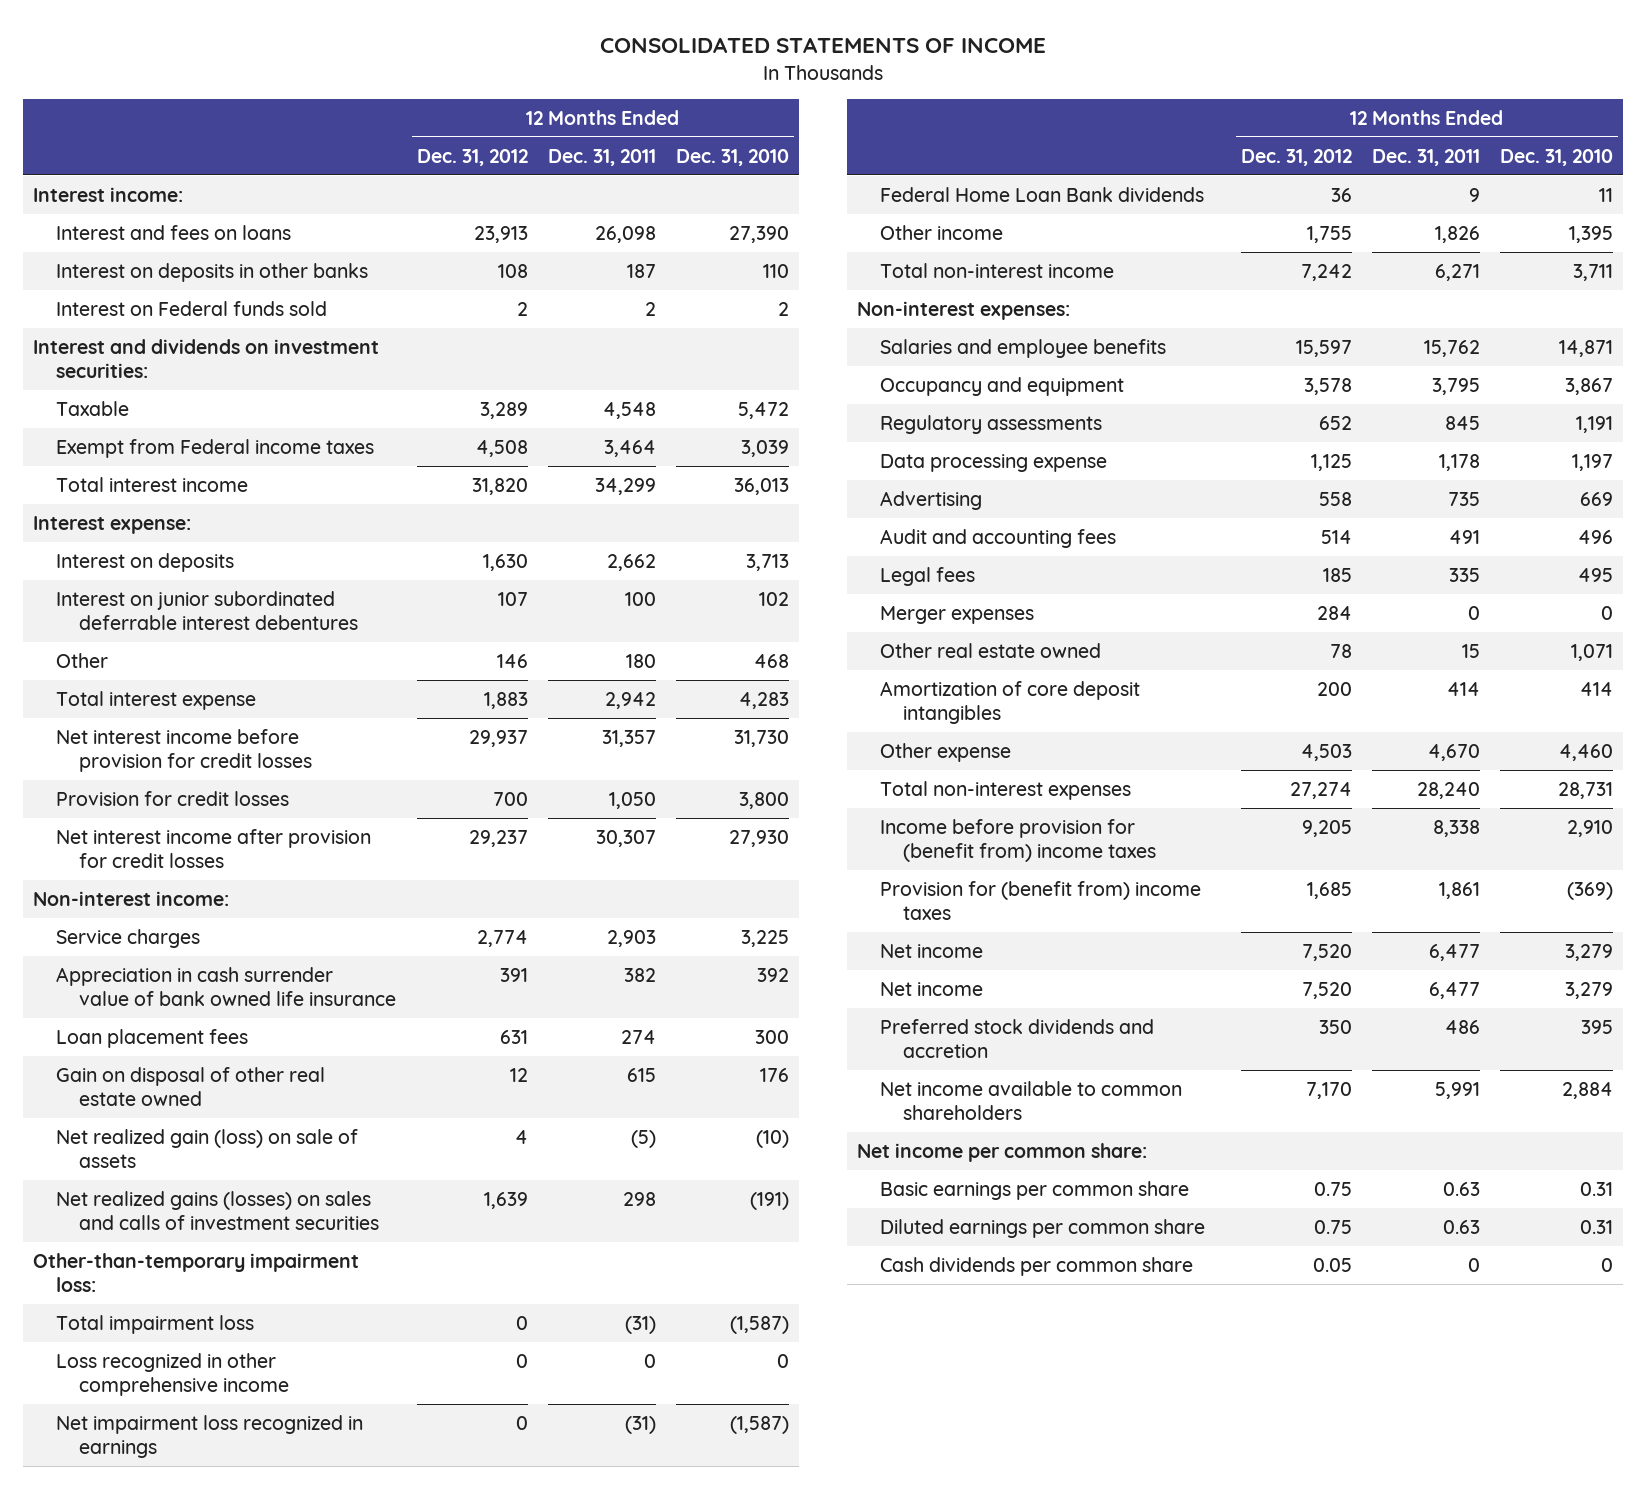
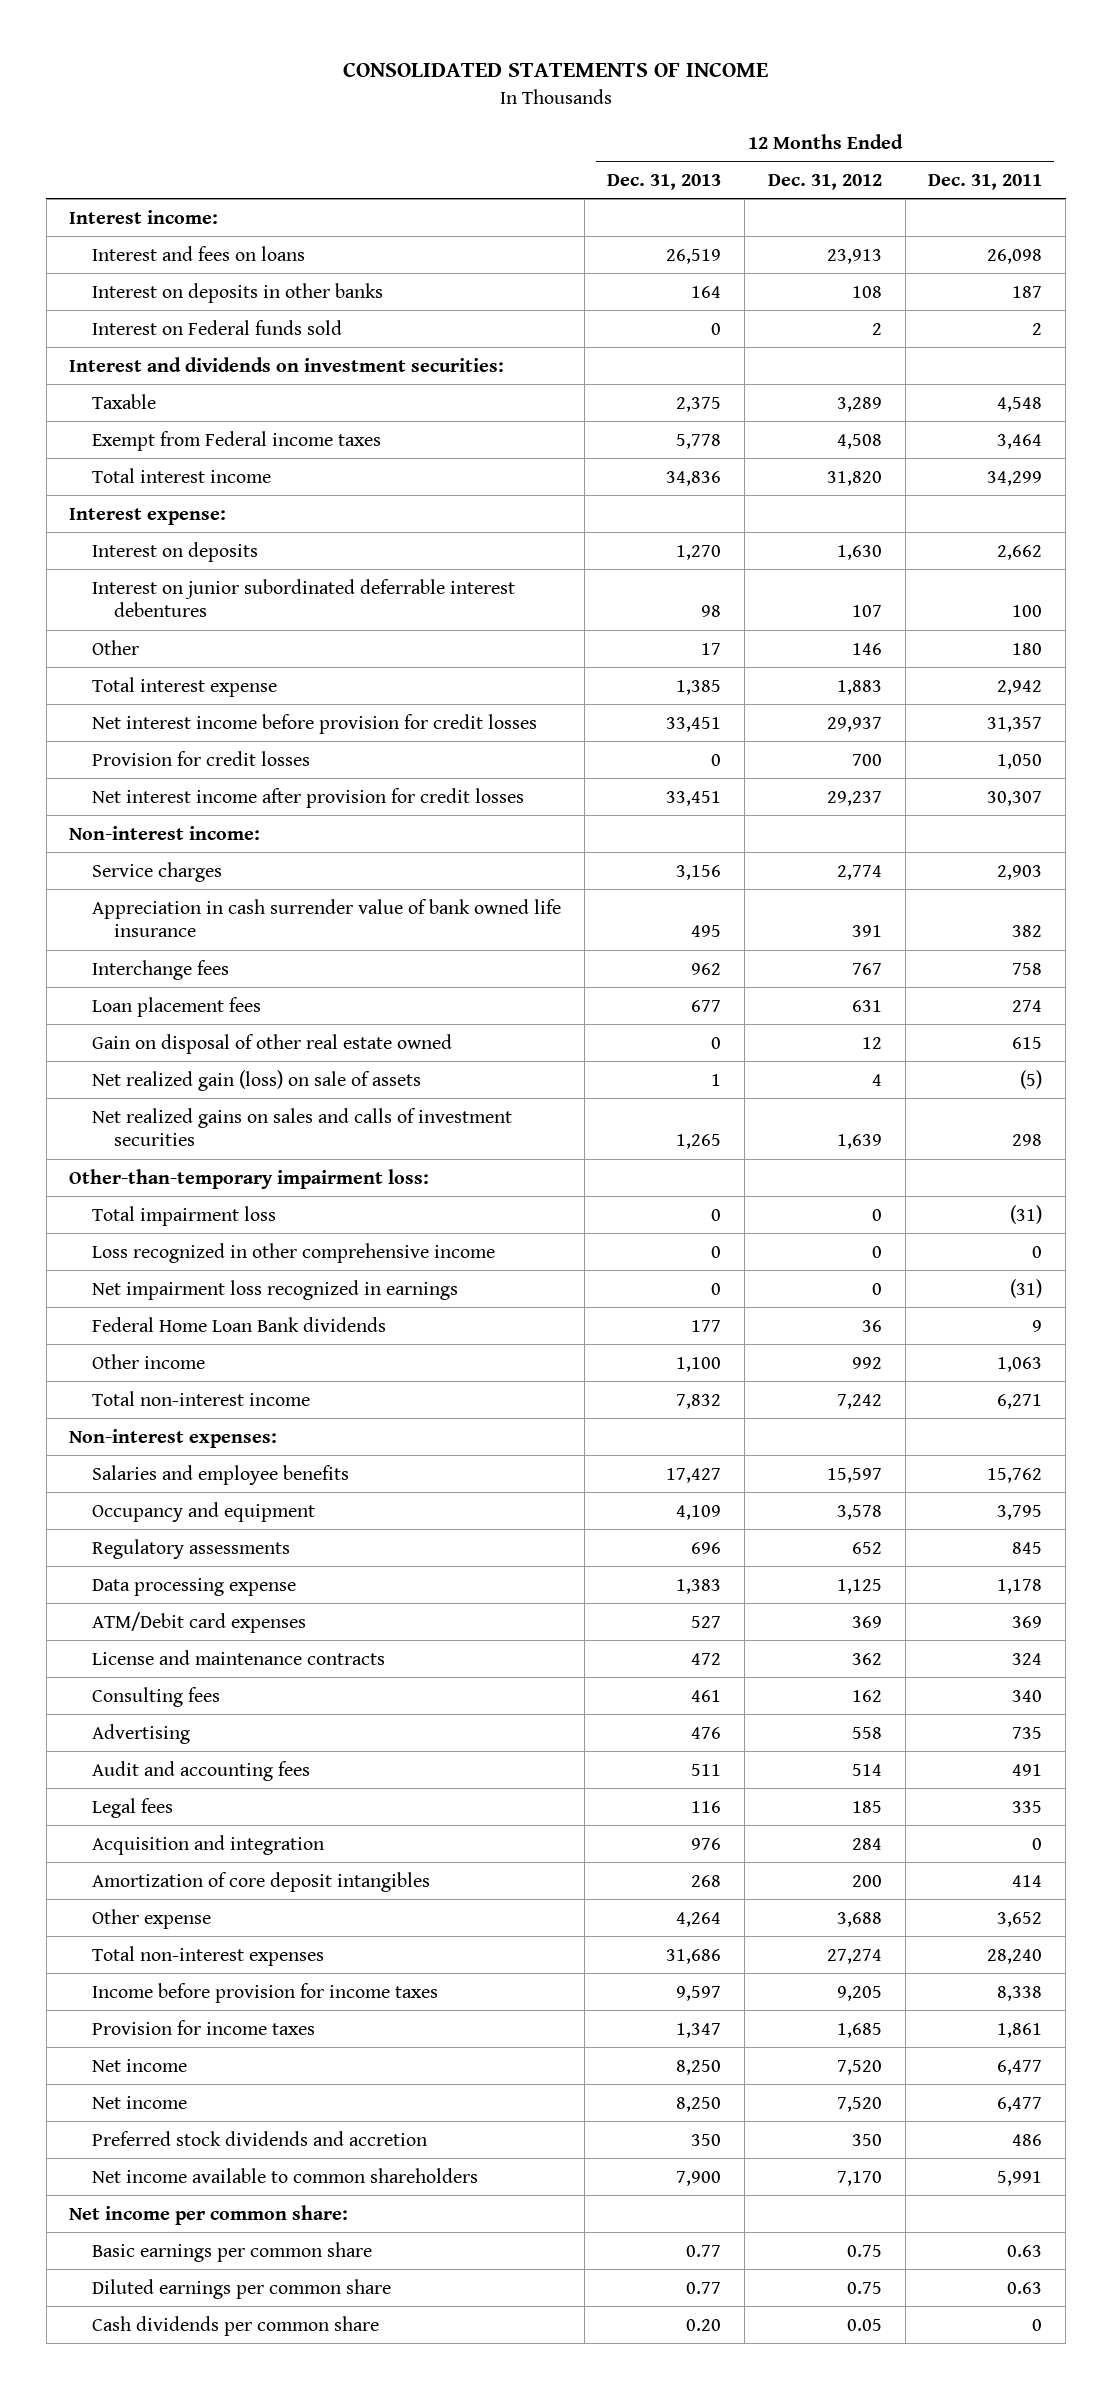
- | 12 Months Ended Dec. 31, 2012 | 12 Months Ended Dec. 31, 2011 | 12 Months Ended Dec. 31, 2010
+ | 12 Months Ended Dec. 31, 2013 | 12 Months Ended Dec. 31, 2012 | 12 Months Ended Dec. 31, 2011
+ Interchange fees | 962 | 767 | 758
- Net realized gains (losses) on sales and calls of investment securities | 1,639 | 298 | (191)
+ Net realized gains on sales and calls of investment securities | 1,265 | 1,639 | 298
- Other income | 1,755 | 1,826 | 1,395
+ Other income | 1,100 | 992 | 1,063
+ ATM/Debit card expenses | 527 | 369 | 369
+ License and maintenance contracts | 472 | 362 | 324
+ Consulting fees | 461 | 162 | 340
- Merger expenses | 284 | 0 | 0
- Other real estate owned | 78 | 15 | 1,071
+ Acquisition and integration | 976 | 284 | 0
- Other expense | 4,503 | 4,670 | 4,460
+ Other expense | 4,264 | 3,688 | 3,652
- Income before provision for (benefit from) income taxes | 9,205 | 8,338 | 2,910
- Provision for (benefit from) income taxes | 1,685 | 1,861 | (369)
+ Income before provision for income taxes | 9,597 | 9,205 | 8,338
+ Provision for income taxes | 1,347 | 1,685 | 1,861

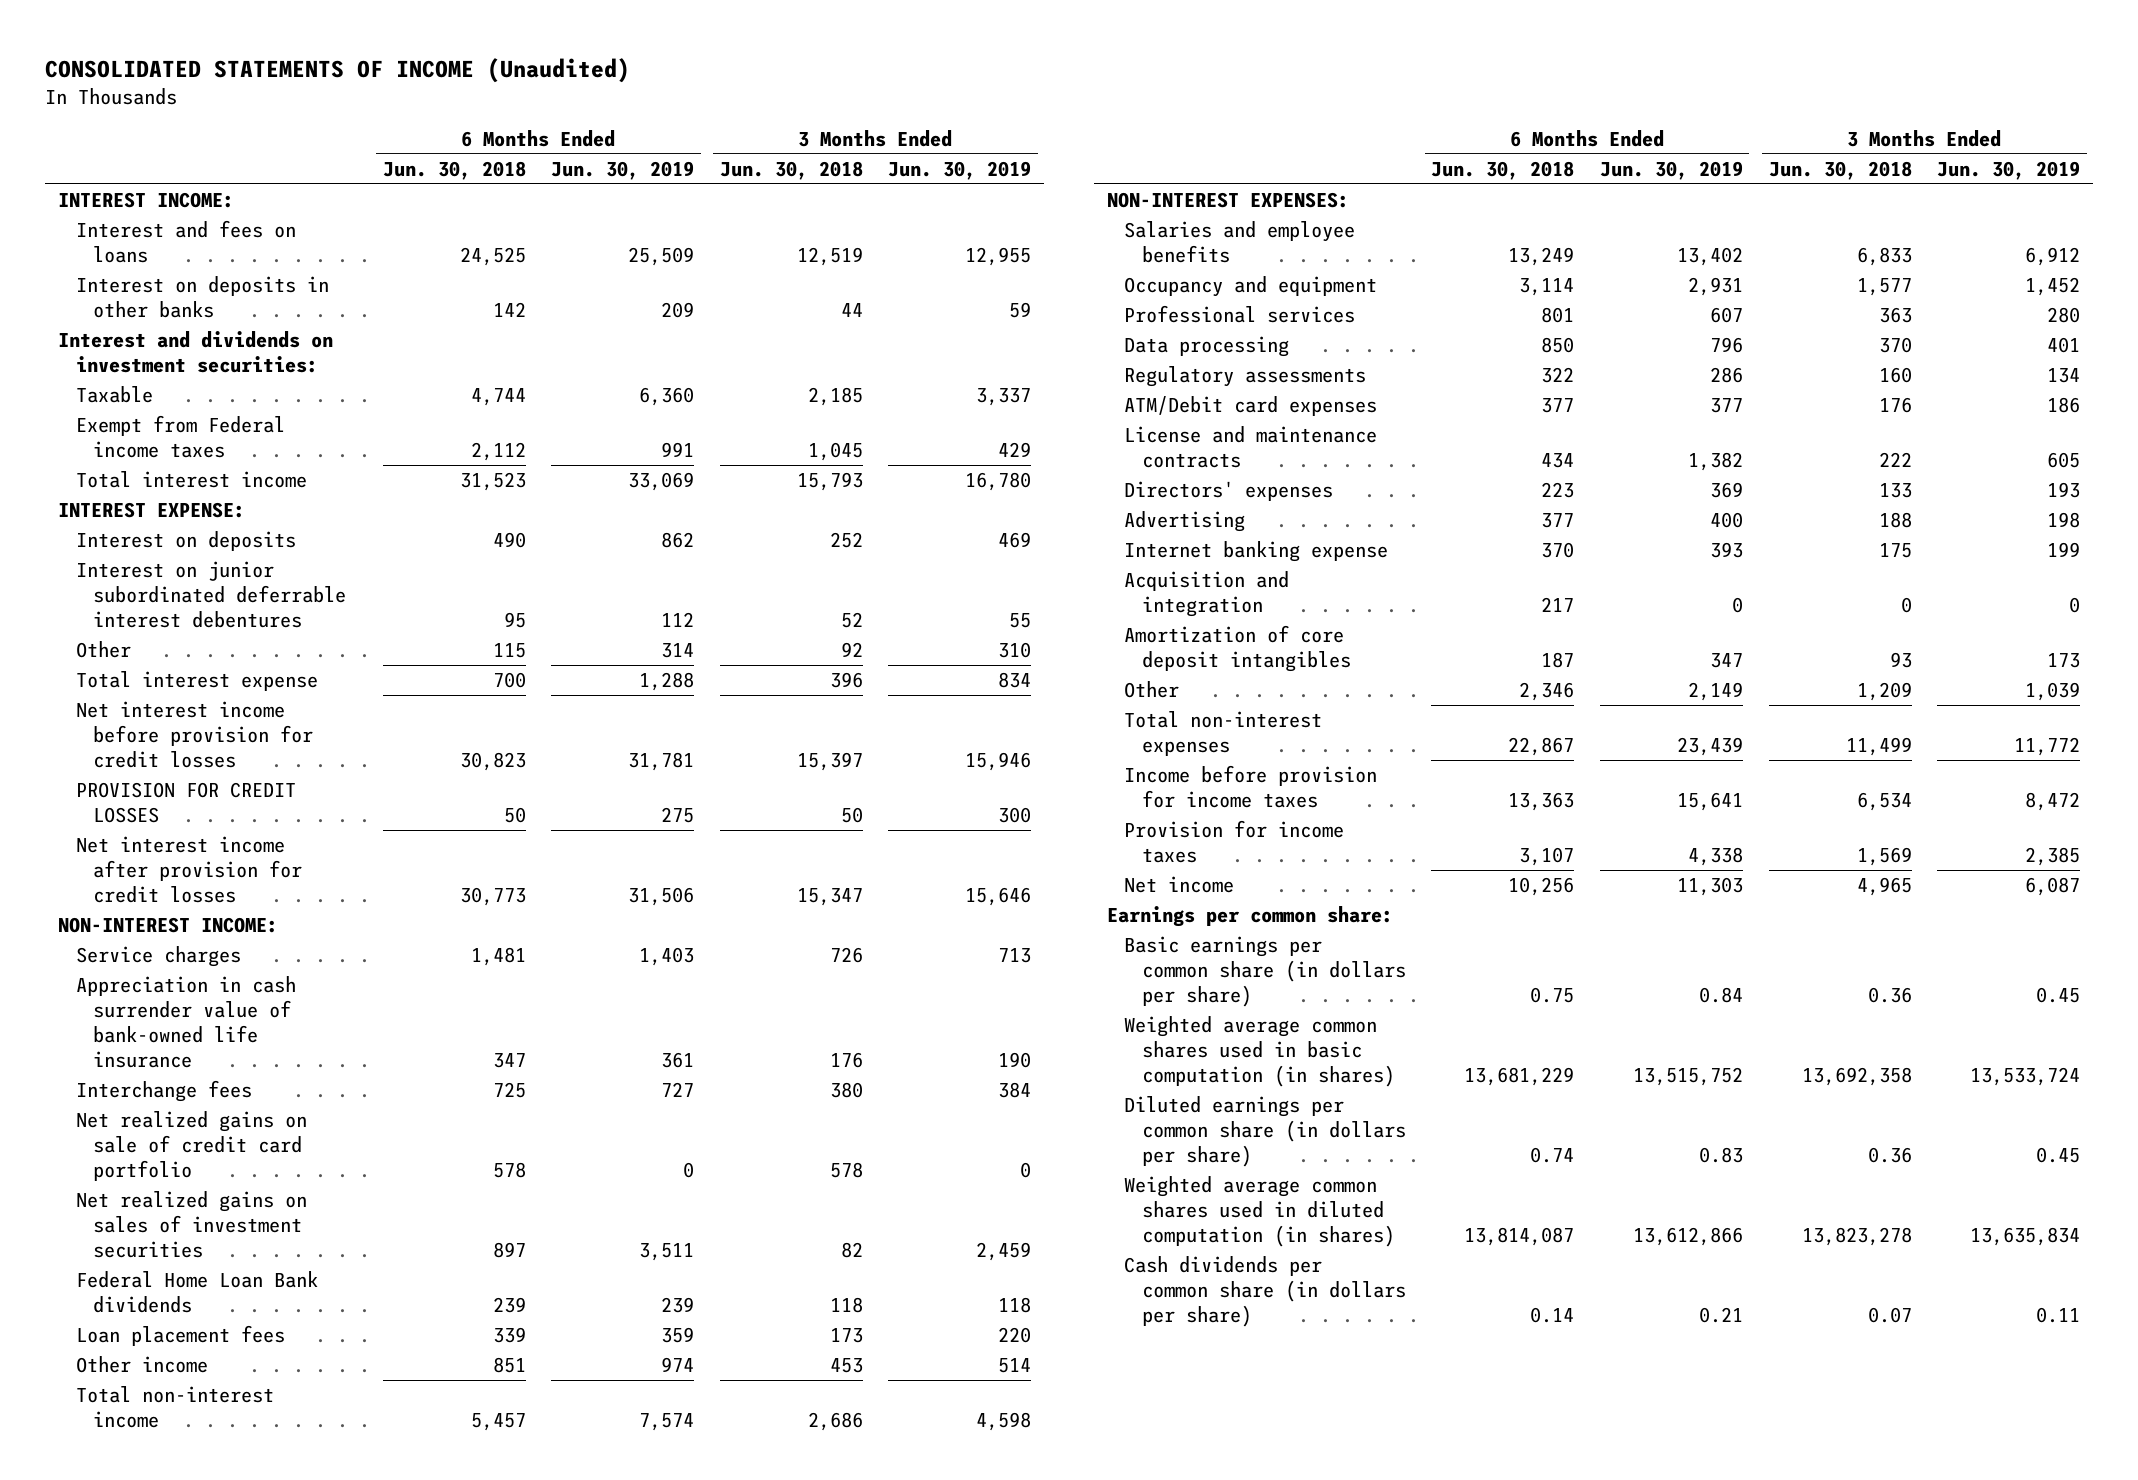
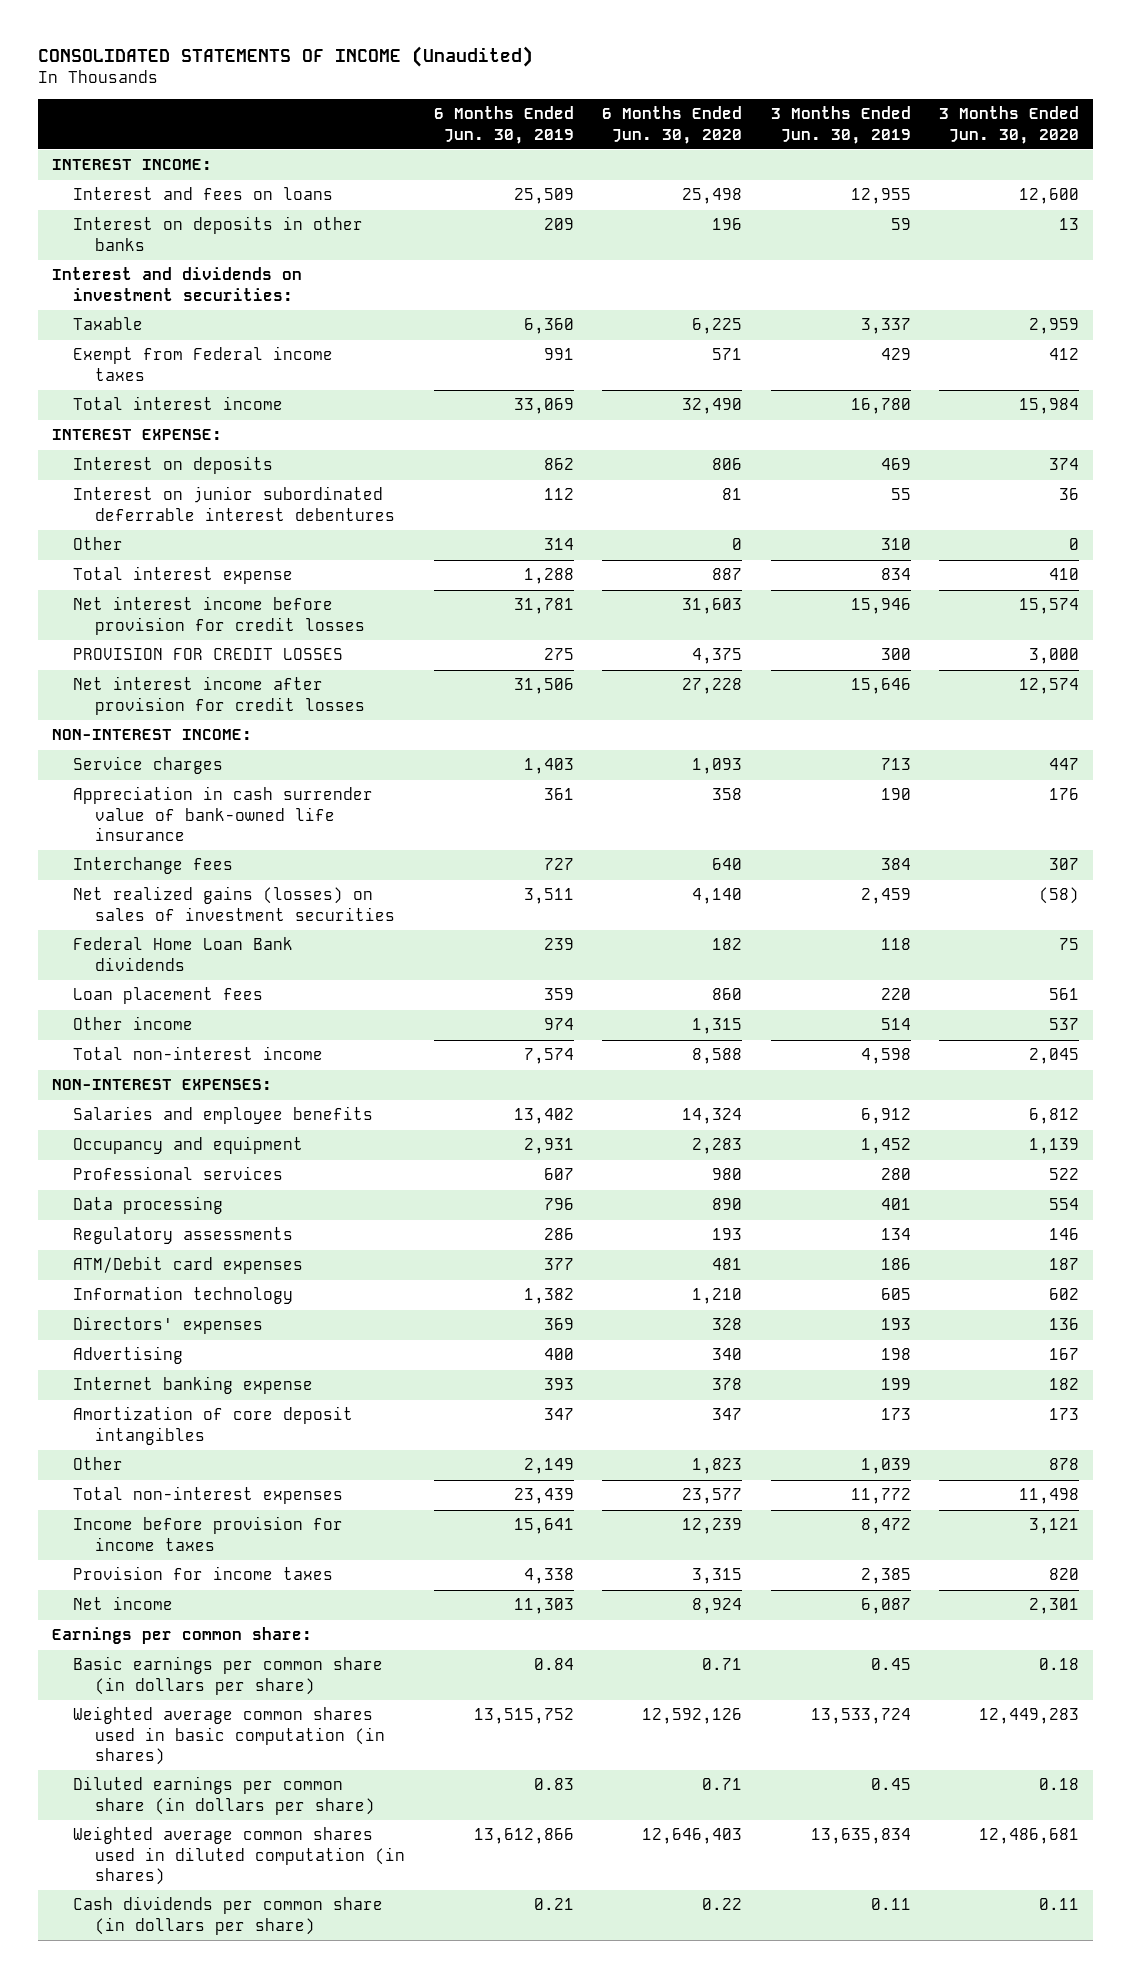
- | 6 Months Ended Jun. 30, 2018 | 6 Months Ended Jun. 30, 2019 | 3 Months Ended Jun. 30, 2018 | 3 Months Ended Jun. 30, 2019
+ | 6 Months Ended Jun. 30, 2019 | 6 Months Ended Jun. 30, 2020 | 3 Months Ended Jun. 30, 2019 | 3 Months Ended Jun. 30, 2020
- Net realized gains on sale of credit card portfolio | 578 | 0 | 578 | 0
- Net realized gains on sales of investment securities | 897 | 3,511 | 82 | 2,459
+ Net realized gains (losses) on sales of investment securities | 3,511 | 4,140 | 2,459 | (58)
- License and maintenance contracts | 434 | 1,382 | 222 | 605
+ Information technology | 1,382 | 1,210 | 605 | 602
- Acquisition and integration | 217 | 0 | 0 | 0

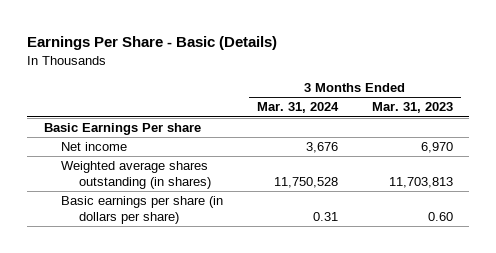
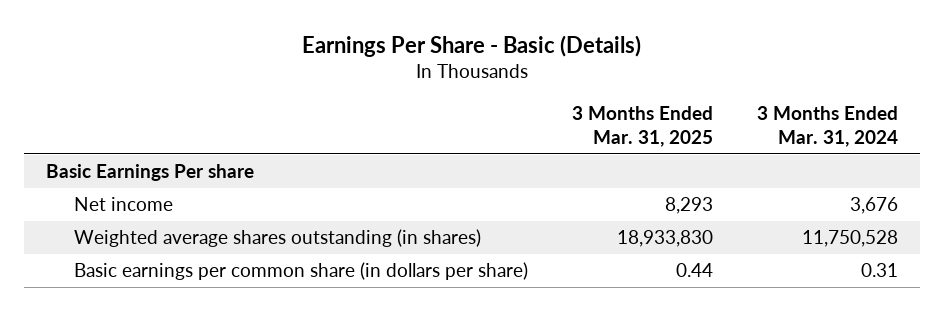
- | 3 Months Ended Mar. 31, 2024 | 3 Months Ended Mar. 31, 2023
+ | 3 Months Ended Mar. 31, 2025 | 3 Months Ended Mar. 31, 2024
- Basic earnings per share (in dollars per share) | 0.31 | 0.60
+ Basic earnings per common share (in dollars per share) | 0.44 | 0.31

